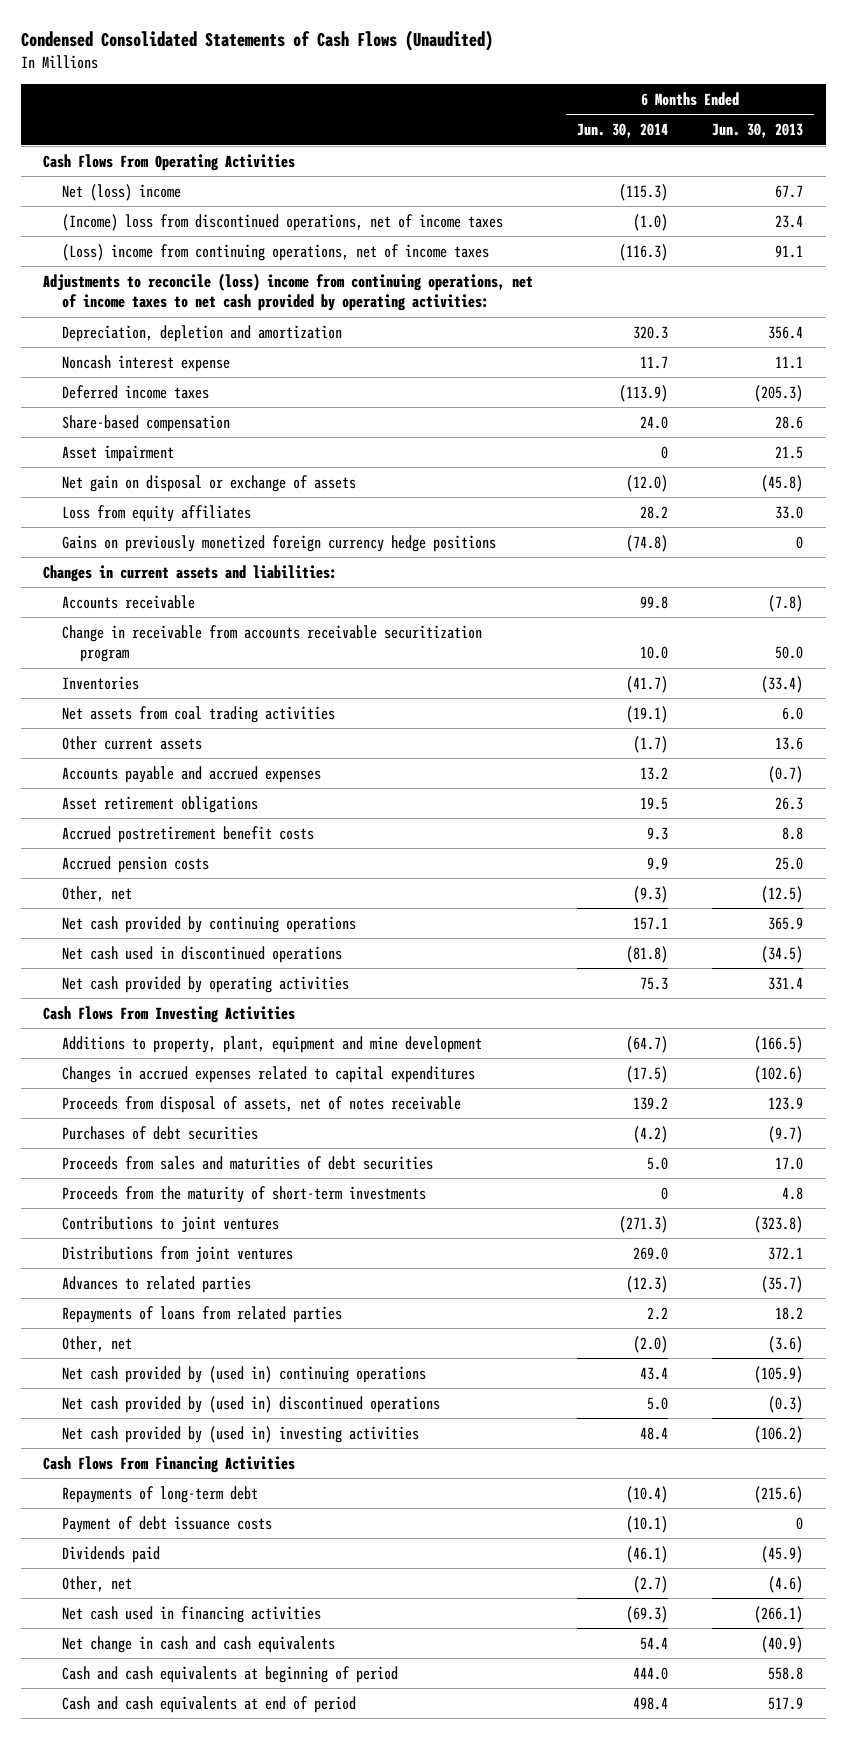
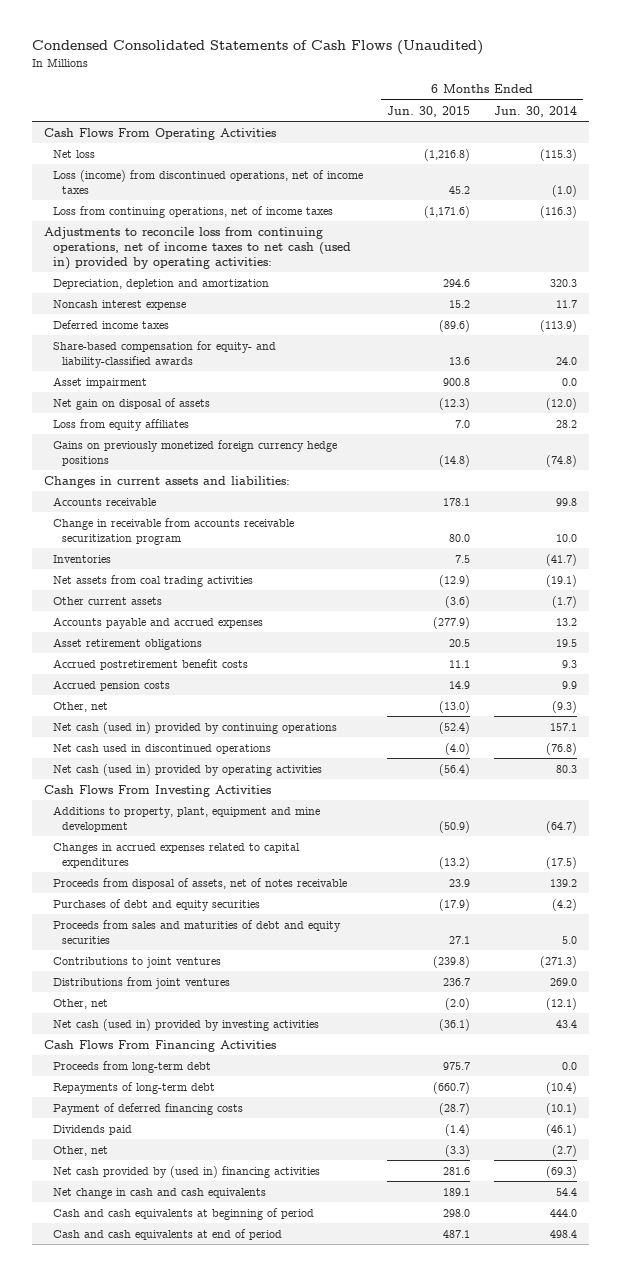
- | 6 Months Ended Jun. 30, 2014 | 6 Months Ended Jun. 30, 2013
+ | 6 Months Ended Jun. 30, 2015 | 6 Months Ended Jun. 30, 2014
- Net (loss) income | (115.3) | 67.7
- (Income) loss from discontinued operations, net of income taxes | (1.0) | 23.4
- (Loss) income from continuing operations, net of income taxes | (116.3) | 91.1
- Adjustments to reconcile (loss) income from continuing operations, net of income taxes to net cash provided by operating activities:
+ Net loss | (1,216.8) | (115.3)
+ Loss (income) from discontinued operations, net of income taxes | 45.2 | (1.0)
+ Loss from continuing operations, net of income taxes | (1,171.6) | (116.3)
+ Adjustments to reconcile loss from continuing operations, net of income taxes to net cash (used in) provided by operating activities:
- Share-based compensation | 24.0 | 28.6
- Asset impairment | 0 | 21.5
- Net gain on disposal or exchange of assets | (12.0) | (45.8)
+ Share-based compensation for equity- and liability-classified awards | 13.6 | 24.0
+ Asset impairment | 900.8 | 0.0
+ Net gain on disposal of assets | (12.3) | (12.0)
- Net cash provided by continuing operations | 157.1 | 365.9
- Net cash used in discontinued operations | (81.8) | (34.5)
- Net cash provided by operating activities | 75.3 | 331.4
+ Net cash (used in) provided by continuing operations | (52.4) | 157.1
+ Net cash used in discontinued operations | (4.0) | (76.8)
+ Net cash (used in) provided by operating activities | (56.4) | 80.3
- Purchases of debt securities | (4.2) | (9.7)
- Proceeds from sales and maturities of debt securities | 5.0 | 17.0
- Proceeds from the maturity of short-term investments | 0 | 4.8
+ Purchases of debt and equity securities | (17.9) | (4.2)
+ Proceeds from sales and maturities of debt and equity securities | 27.1 | 5.0
- Advances to related parties | (12.3) | (35.7)
- Repayments of loans from related parties | 2.2 | 18.2
- Other, net | (2.0) | (3.6)
- Net cash provided by (used in) continuing operations | 43.4 | (105.9)
- Net cash provided by (used in) discontinued operations | 5.0 | (0.3)
- Net cash provided by (used in) investing activities | 48.4 | (106.2)
+ Other, net | (2.0) | (12.1)
+ Net cash (used in) provided by investing activities | (36.1) | 43.4
+ Proceeds from long-term debt | 975.7 | 0.0
- Payment of debt issuance costs | (10.1) | 0
+ Payment of deferred financing costs | (28.7) | (10.1)
- Net cash used in financing activities | (69.3) | (266.1)
+ Net cash provided by (used in) financing activities | 281.6 | (69.3)

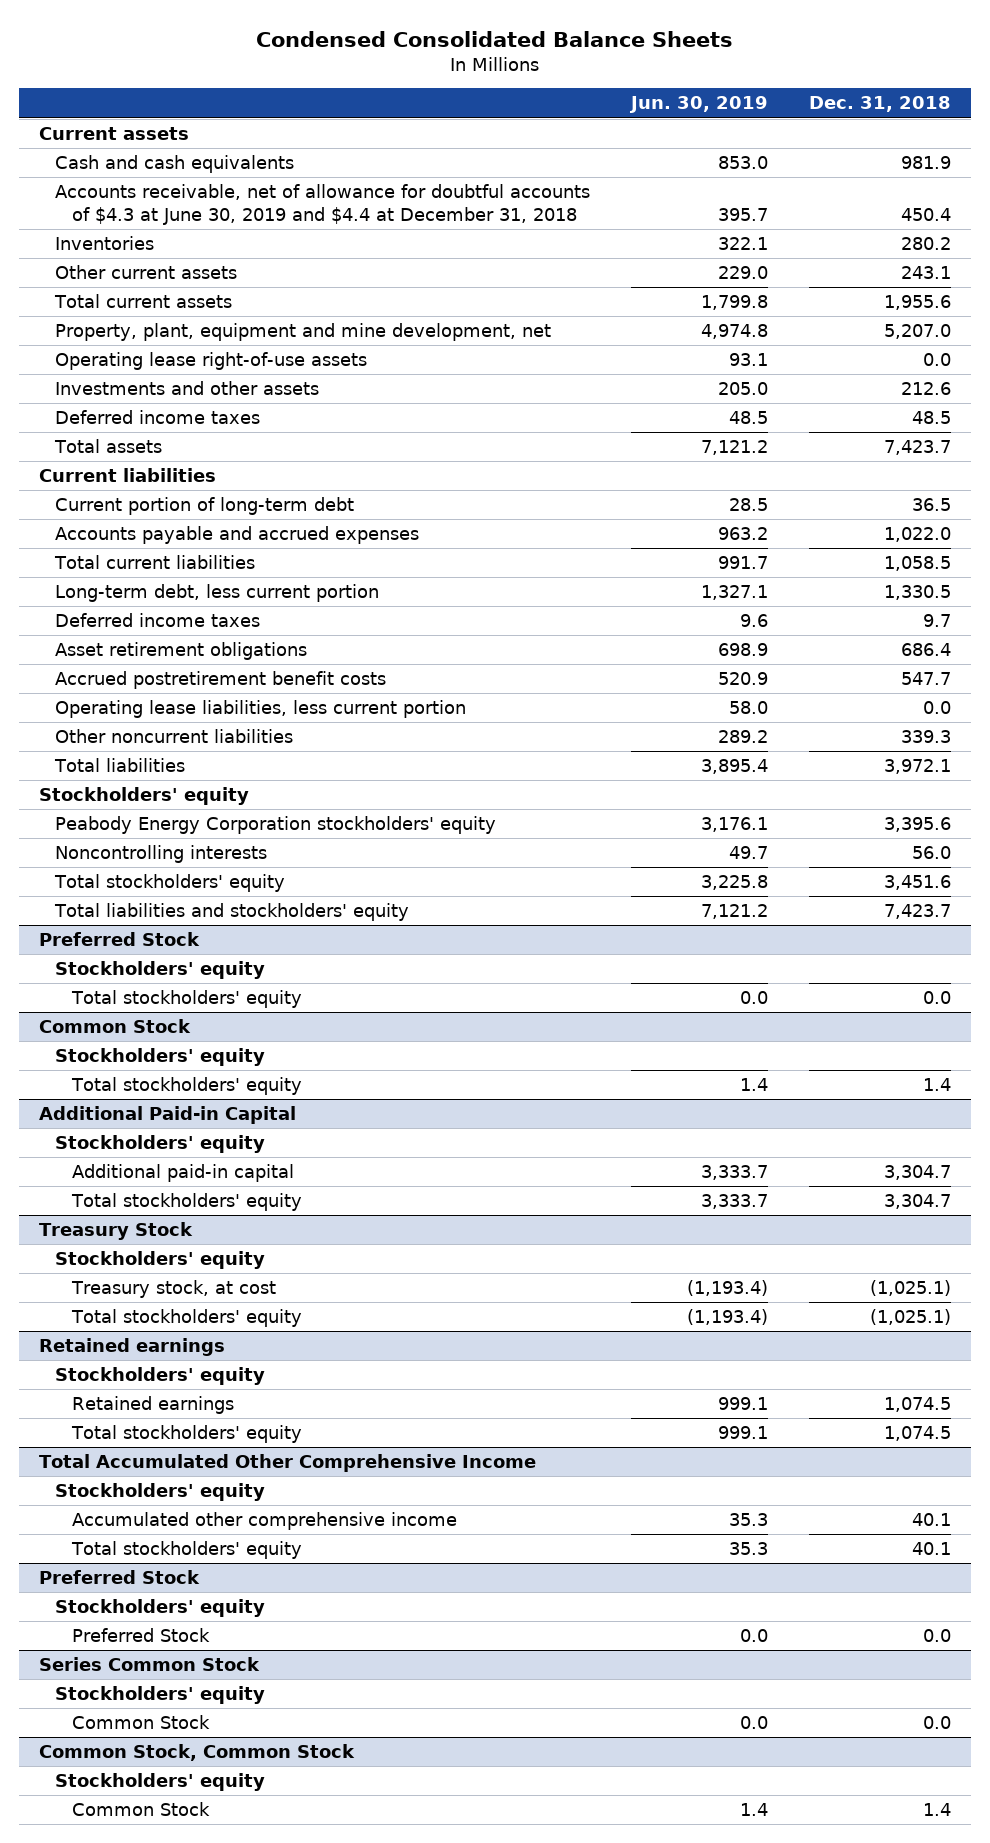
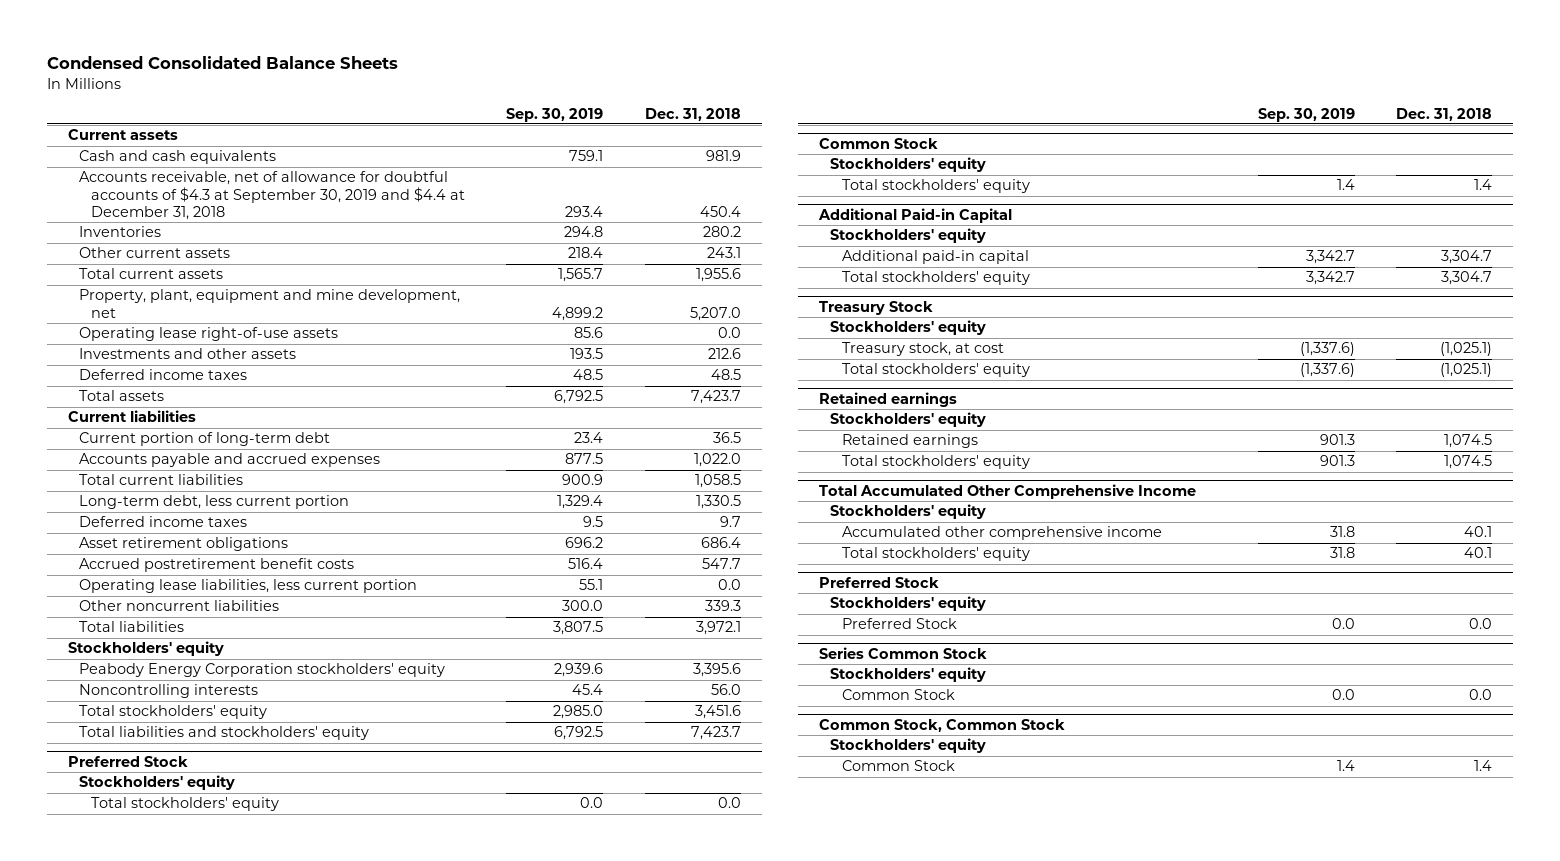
- | Jun. 30, 2019 | Dec. 31, 2018
+ | Sep. 30, 2019 | Dec. 31, 2018
- Accounts receivable, net of allowance for doubtful accounts of $4.3 at June 30, 2019 and $4.4 at December 31, 2018 | 395.7 | 450.4
+ Accounts receivable, net of allowance for doubtful accounts of $4.3 at September 30, 2019 and $4.4 at December 31, 2018 | 293.4 | 450.4

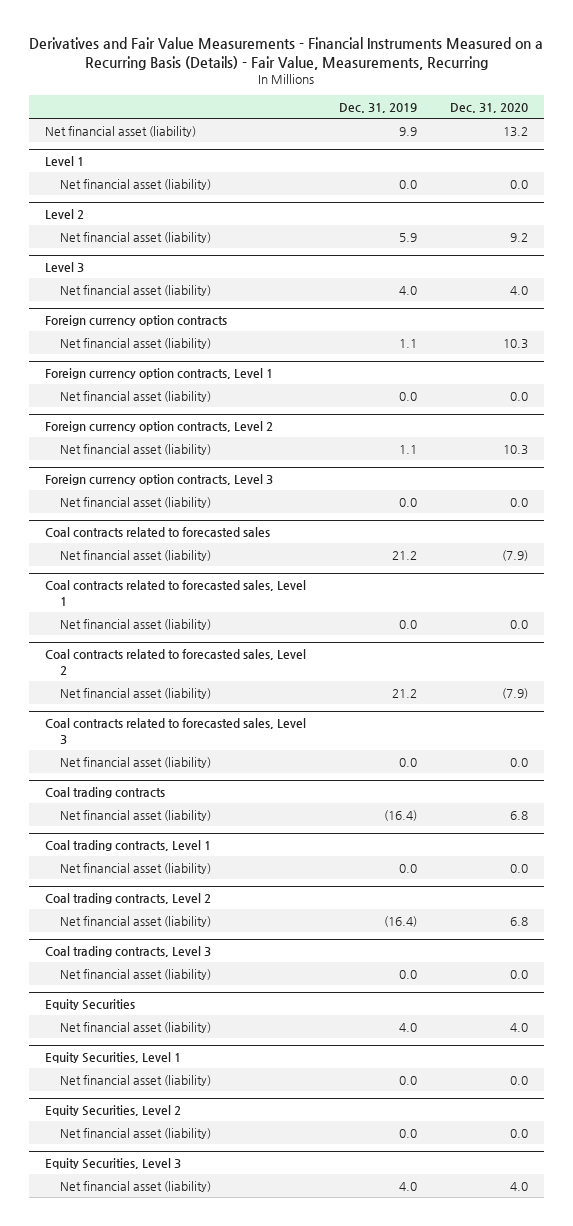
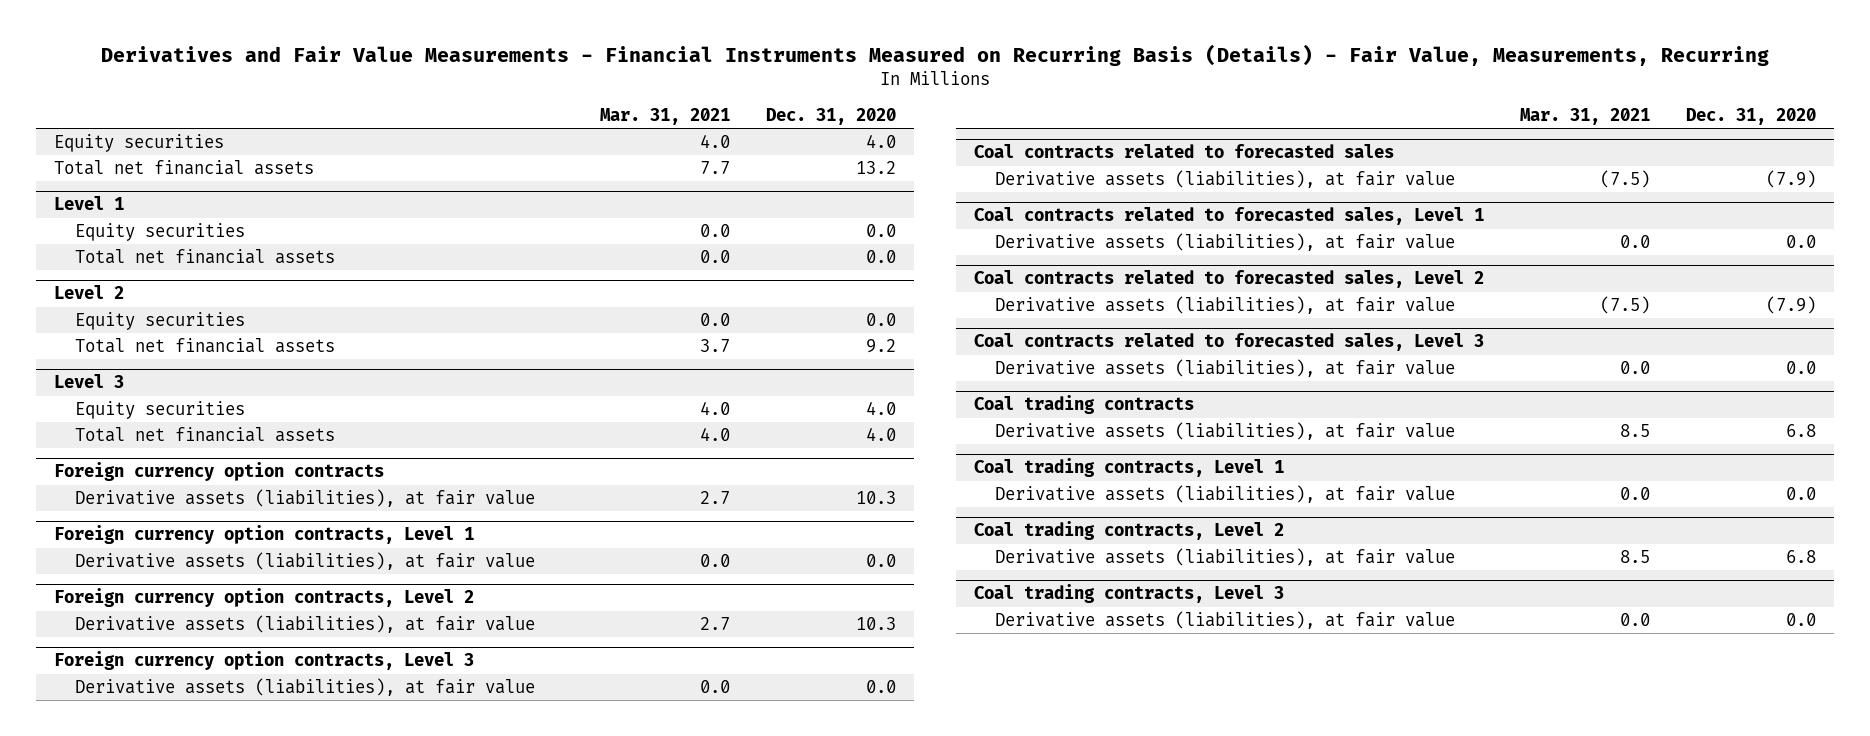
- Derivatives and Fair Value Measurements - Financial Instruments Measured on a Recurring Basis (Details) - Fair Value, Measurements, Recurring
+ Derivatives and Fair Value Measurements - Financial Instruments Measured on Recurring Basis (Details) - Fair Value, Measurements, Recurring
- | Dec. 31, 2019 | Dec. 31, 2020
+ | Mar. 31, 2021 | Dec. 31, 2020
- Net financial asset (liability) | 9.9 | 13.2
+ Equity securities | 4.0 | 4.0
+ Total net financial assets | 7.7 | 13.2
@ Level 1
- Net financial asset (liability) | 0.0 | 0.0
+ Equity securities | 0.0 | 0.0
+ Total net financial assets | 0.0 | 0.0
@ Level 2
- Net financial asset (liability) | 5.9 | 9.2
+ Equity securities | 0.0 | 0.0
+ Total net financial assets | 3.7 | 9.2
@ Level 3
- Net financial asset (liability) | 4.0 | 4.0
+ Equity securities | 4.0 | 4.0
+ Total net financial assets | 4.0 | 4.0
@ Foreign currency option contracts
- Net financial asset (liability) | 1.1 | 10.3
+ Derivative assets (liabilities), at fair value | 2.7 | 10.3
@ Foreign currency option contracts, Level 1
- Net financial asset (liability) | 0.0 | 0.0
+ Derivative assets (liabilities), at fair value | 0.0 | 0.0
@ Foreign currency option contracts, Level 2
- Net financial asset (liability) | 1.1 | 10.3
+ Derivative assets (liabilities), at fair value | 2.7 | 10.3
@ Foreign currency option contracts, Level 3
- Net financial asset (liability) | 0.0 | 0.0
+ Derivative assets (liabilities), at fair value | 0.0 | 0.0
@ Coal contracts related to forecasted sales
- Net financial asset (liability) | 21.2 | (7.9)
+ Derivative assets (liabilities), at fair value | (7.5) | (7.9)
@ Coal contracts related to forecasted sales, Level 1
- Net financial asset (liability) | 0.0 | 0.0
+ Derivative assets (liabilities), at fair value | 0.0 | 0.0
@ Coal contracts related to forecasted sales, Level 2
- Net financial asset (liability) | 21.2 | (7.9)
+ Derivative assets (liabilities), at fair value | (7.5) | (7.9)
@ Coal contracts related to forecasted sales, Level 3
- Net financial asset (liability) | 0.0 | 0.0
+ Derivative assets (liabilities), at fair value | 0.0 | 0.0
@ Coal trading contracts
- Net financial asset (liability) | (16.4) | 6.8
+ Derivative assets (liabilities), at fair value | 8.5 | 6.8
@ Coal trading contracts, Level 1
- Net financial asset (liability) | 0.0 | 0.0
+ Derivative assets (liabilities), at fair value | 0.0 | 0.0
@ Coal trading contracts, Level 2
- Net financial asset (liability) | (16.4) | 6.8
+ Derivative assets (liabilities), at fair value | 8.5 | 6.8
@ Coal trading contracts, Level 3
- Net financial asset (liability) | 0.0 | 0.0
- Equity Securities
- Net financial asset (liability) | 4.0 | 4.0
- Equity Securities, Level 1
- Net financial asset (liability) | 0.0 | 0.0
- Equity Securities, Level 2
- Net financial asset (liability) | 0.0 | 0.0
- Equity Securities, Level 3
- Net financial asset (liability) | 4.0 | 4.0
@ Coal trading contracts, Level 3
+ Derivative assets (liabilities), at fair value | 0.0 | 0.0

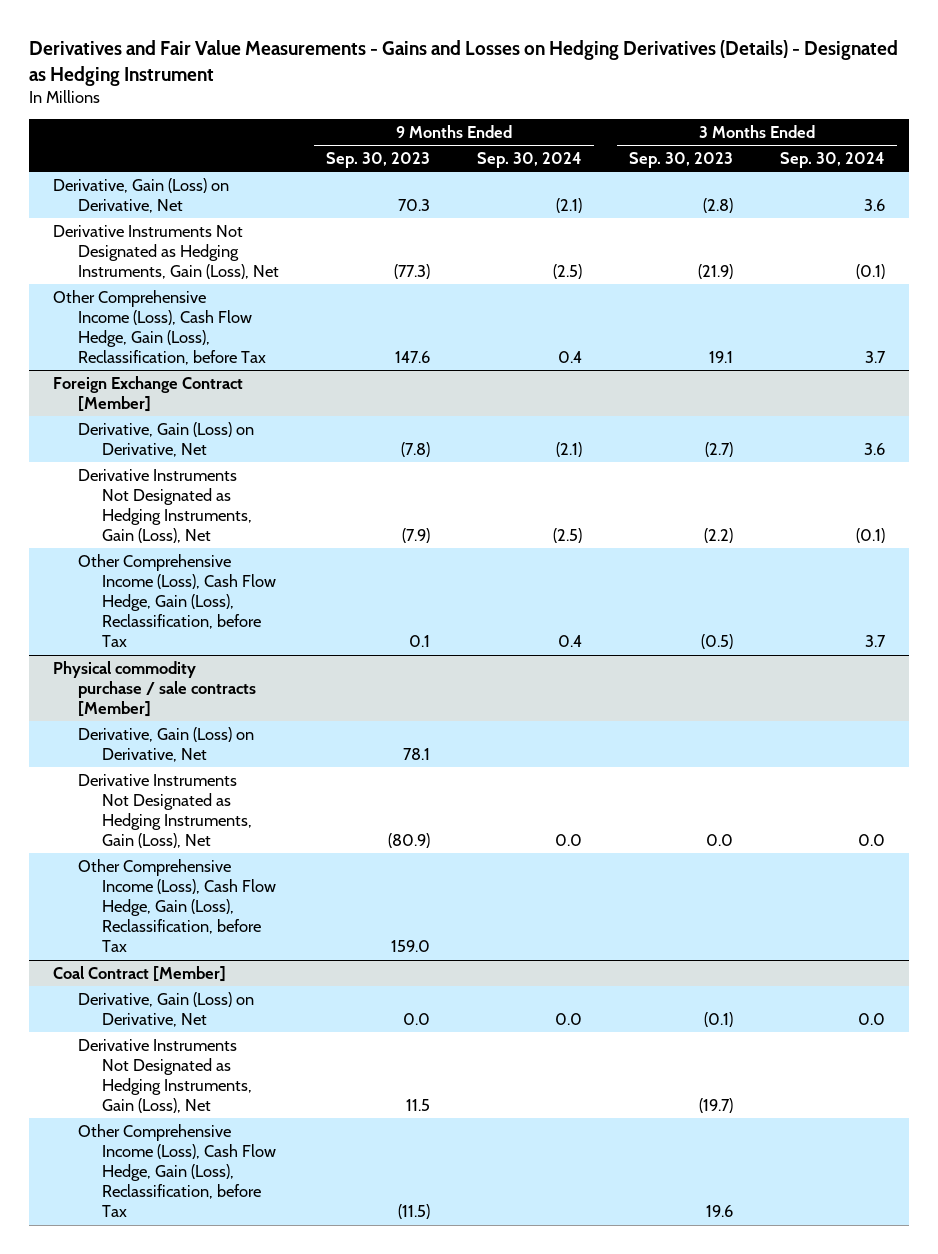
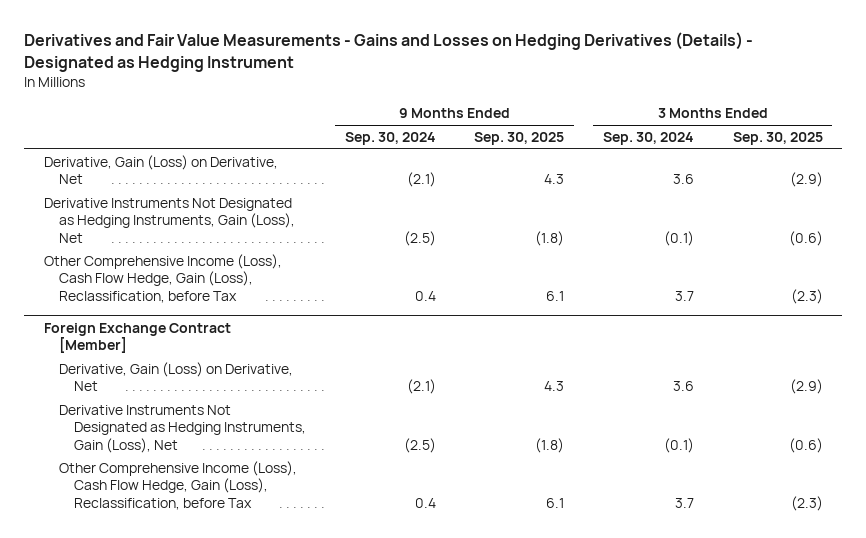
- | 9 Months Ended Sep. 30, 2023 | 9 Months Ended Sep. 30, 2024 | 3 Months Ended Sep. 30, 2023 | 3 Months Ended Sep. 30, 2024
+ | 9 Months Ended Sep. 30, 2024 | 9 Months Ended Sep. 30, 2025 | 3 Months Ended Sep. 30, 2024 | 3 Months Ended Sep. 30, 2025
- Physical commodity purchase / sale contracts [Member]
- Derivative, Gain (Loss) on Derivative, Net | 78.1 | | |
- Derivative Instruments Not Designated as Hedging Instruments, Gain (Loss), Net | (80.9) | 0.0 | 0.0 | 0.0
- Other Comprehensive Income (Loss), Cash Flow Hedge, Gain (Loss), Reclassification, before Tax | 159.0 | | |
- Coal Contract [Member]
- Derivative, Gain (Loss) on Derivative, Net | 0.0 | 0.0 | (0.1) | 0.0
- Derivative Instruments Not Designated as Hedging Instruments, Gain (Loss), Net | 11.5 | | (19.7) |
- Other Comprehensive Income (Loss), Cash Flow Hedge, Gain (Loss), Reclassification, before Tax | (11.5) | | 19.6 |

